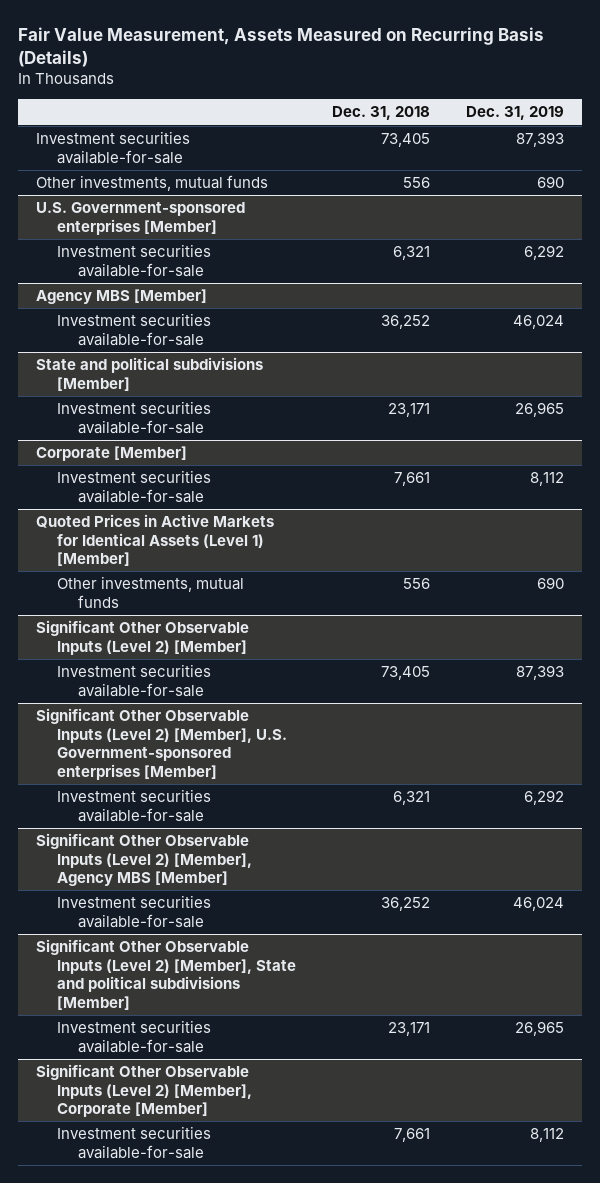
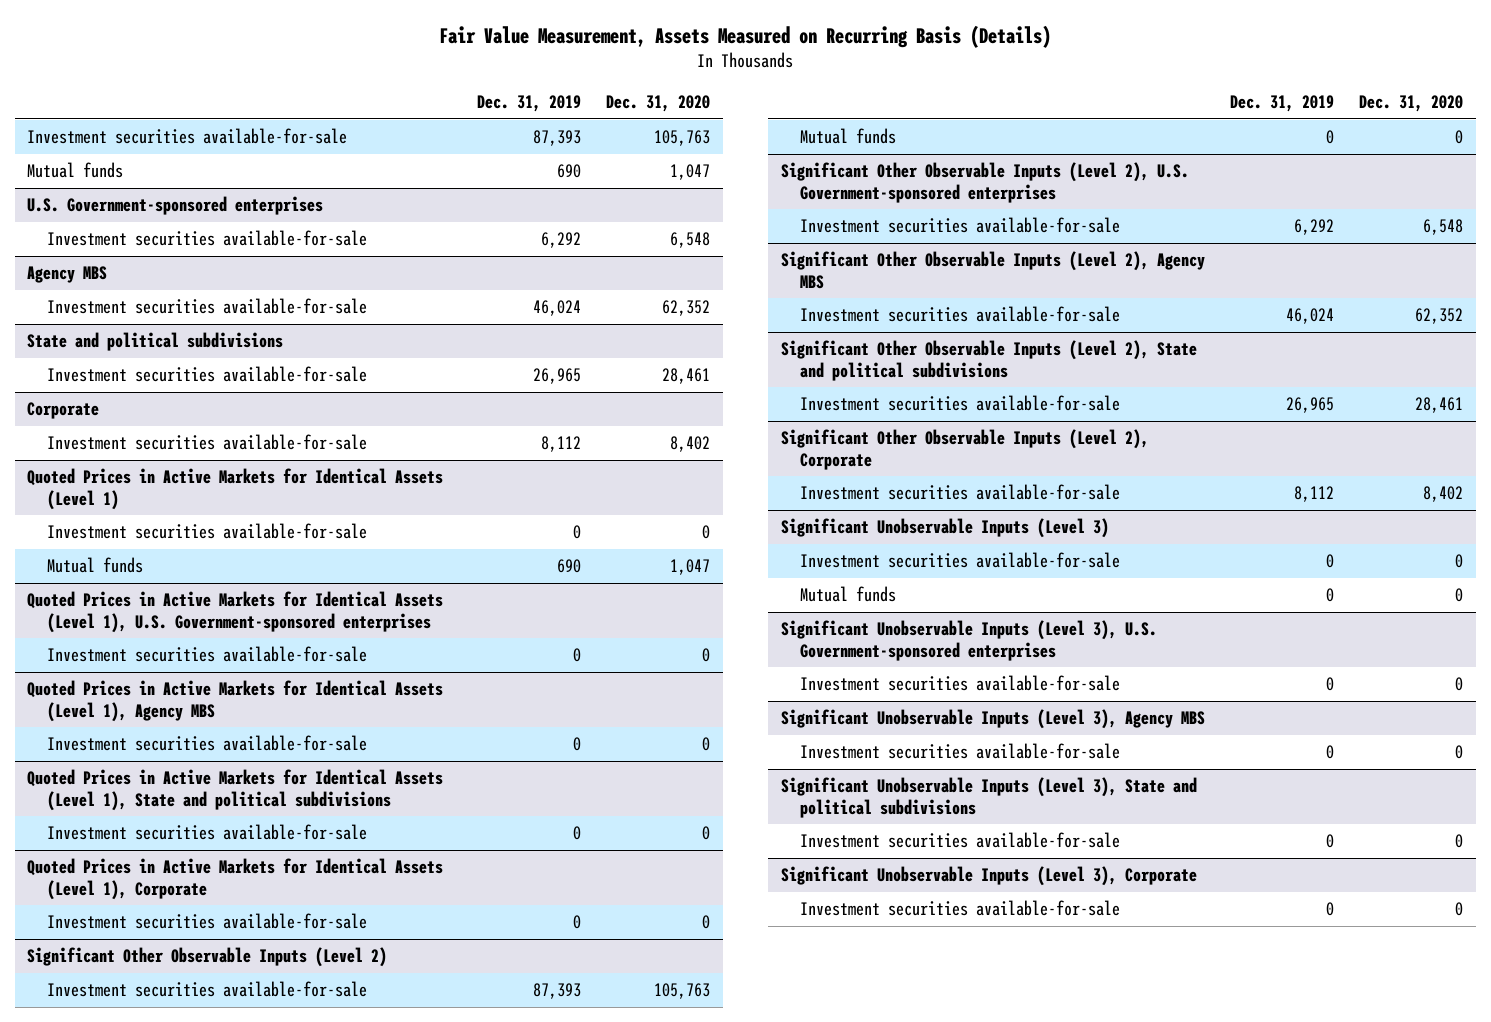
- | Dec. 31, 2018 | Dec. 31, 2019
+ | Dec. 31, 2019 | Dec. 31, 2020
- Other investments, mutual funds | 556 | 690
- U.S. Government-sponsored enterprises [Member]
+ Mutual funds | 690 | 1,047
+ U.S. Government-sponsored enterprises
- Agency MBS [Member]
+ Agency MBS
- State and political subdivisions [Member]
+ State and political subdivisions
- Corporate [Member]
+ Corporate
- Quoted Prices in Active Markets for Identical Assets (Level 1) [Member]
- Other investments, mutual funds | 556 | 690
- Significant Other Observable Inputs (Level 2) [Member]
+ Quoted Prices in Active Markets for Identical Assets (Level 1)
+ Investment securities available-for-sale | 0 | 0
+ Mutual funds | 690 | 1,047
+ Quoted Prices in Active Markets for Identical Assets (Level 1), U.S. Government-sponsored enterprises
+ Investment securities available-for-sale | 0 | 0
+ Quoted Prices in Active Markets for Identical Assets (Level 1), Agency MBS
+ Investment securities available-for-sale | 0 | 0
+ Quoted Prices in Active Markets for Identical Assets (Level 1), State and political subdivisions
+ Investment securities available-for-sale | 0 | 0
+ Quoted Prices in Active Markets for Identical Assets (Level 1), Corporate
+ Investment securities available-for-sale | 0 | 0
+ Significant Other Observable Inputs (Level 2)
- Significant Other Observable Inputs (Level 2) [Member], U.S. Government-sponsored enterprises [Member]
+ Mutual funds | 0 | 0
+ Significant Other Observable Inputs (Level 2), U.S. Government-sponsored enterprises
- Significant Other Observable Inputs (Level 2) [Member], Agency MBS [Member]
+ Significant Other Observable Inputs (Level 2), Agency MBS
- Significant Other Observable Inputs (Level 2) [Member], State and political subdivisions [Member]
+ Significant Other Observable Inputs (Level 2), State and political subdivisions
- Significant Other Observable Inputs (Level 2) [Member], Corporate [Member]
+ Significant Other Observable Inputs (Level 2), Corporate
+ Significant Unobservable Inputs (Level 3)
+ Investment securities available-for-sale | 0 | 0
+ Mutual funds | 0 | 0
+ Significant Unobservable Inputs (Level 3), U.S. Government-sponsored enterprises
+ Investment securities available-for-sale | 0 | 0
+ Significant Unobservable Inputs (Level 3), Agency MBS
+ Investment securities available-for-sale | 0 | 0
+ Significant Unobservable Inputs (Level 3), State and political subdivisions
+ Investment securities available-for-sale | 0 | 0
+ Significant Unobservable Inputs (Level 3), Corporate
+ Investment securities available-for-sale | 0 | 0

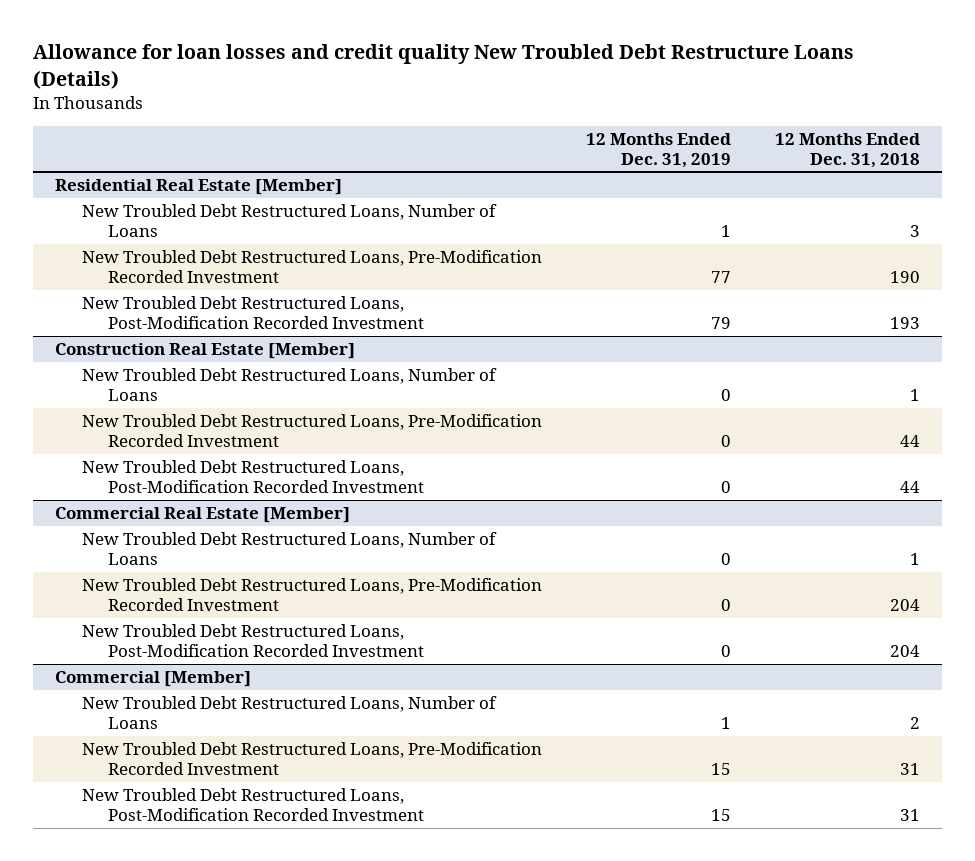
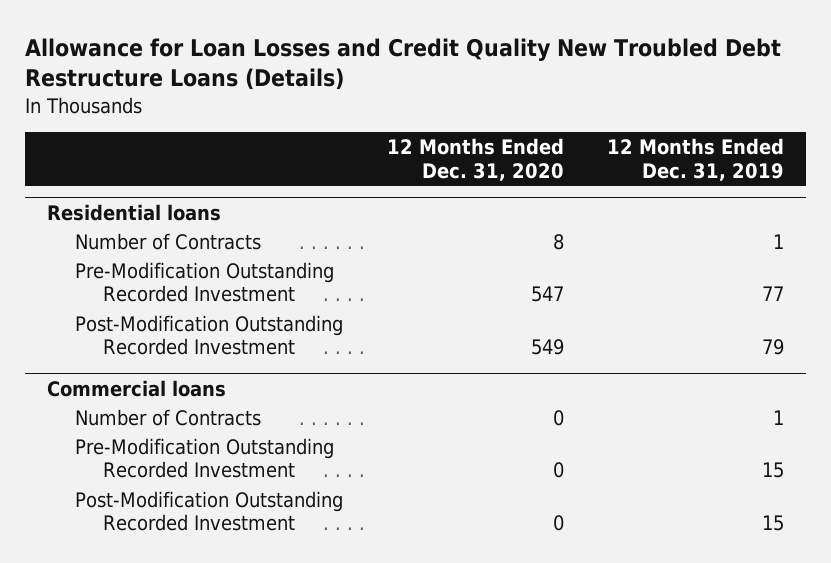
- Allowance for loan losses and credit quality New Troubled Debt Restructure Loans (Details)
+ Allowance for Loan Losses and Credit Quality New Troubled Debt Restructure Loans (Details)
- | 12 Months Ended Dec. 31, 2019 | 12 Months Ended Dec. 31, 2018
+ | 12 Months Ended Dec. 31, 2020 | 12 Months Ended Dec. 31, 2019
- Residential Real Estate [Member]
- New Troubled Debt Restructured Loans, Number of Loans | 1 | 3
- New Troubled Debt Restructured Loans, Pre-Modification Recorded Investment | 77 | 190
- New Troubled Debt Restructured Loans, Post-Modification Recorded Investment | 79 | 193
- Construction Real Estate [Member]
- New Troubled Debt Restructured Loans, Number of Loans | 0 | 1
- New Troubled Debt Restructured Loans, Pre-Modification Recorded Investment | 0 | 44
- New Troubled Debt Restructured Loans, Post-Modification Recorded Investment | 0 | 44
- Commercial Real Estate [Member]
- New Troubled Debt Restructured Loans, Number of Loans | 0 | 1
- New Troubled Debt Restructured Loans, Pre-Modification Recorded Investment | 0 | 204
- New Troubled Debt Restructured Loans, Post-Modification Recorded Investment | 0 | 204
- Commercial [Member]
- New Troubled Debt Restructured Loans, Number of Loans | 1 | 2
- New Troubled Debt Restructured Loans, Pre-Modification Recorded Investment | 15 | 31
- New Troubled Debt Restructured Loans, Post-Modification Recorded Investment | 15 | 31
+ Residential loans
+ Number of Contracts | 8 | 1
+ Pre-Modification Outstanding Recorded Investment | 547 | 77
+ Post-Modification Outstanding Recorded Investment | 549 | 79
+ Commercial loans
+ Number of Contracts | 0 | 1
+ Pre-Modification Outstanding Recorded Investment | 0 | 15
+ Post-Modification Outstanding Recorded Investment | 0 | 15

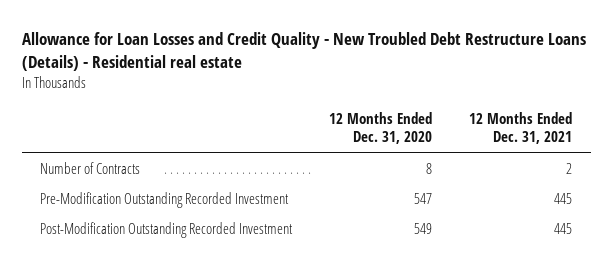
- Allowance for Loan Losses and Credit Quality New Troubled Debt Restructure Loans (Details)
+ Allowance for Loan Losses and Credit Quality - New Troubled Debt Restructure Loans (Details) - Residential real estate
- | 12 Months Ended Dec. 31, 2020 | 12 Months Ended Dec. 31, 2019
+ | 12 Months Ended Dec. 31, 2020 | 12 Months Ended Dec. 31, 2021
- Residential loans
- Commercial loans
- Number of Contracts | 0 | 1
- Pre-Modification Outstanding Recorded Investment | 0 | 15
- Post-Modification Outstanding Recorded Investment | 0 | 15

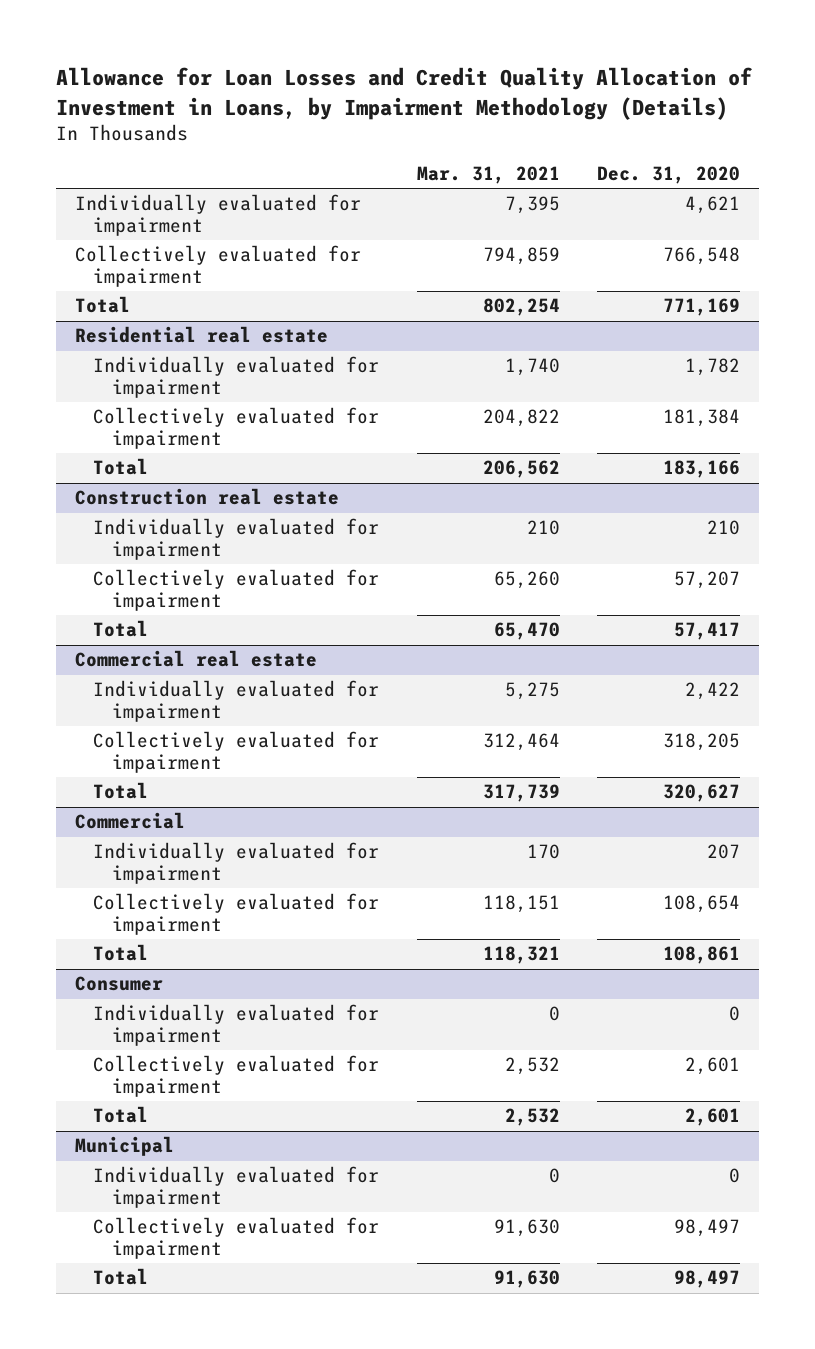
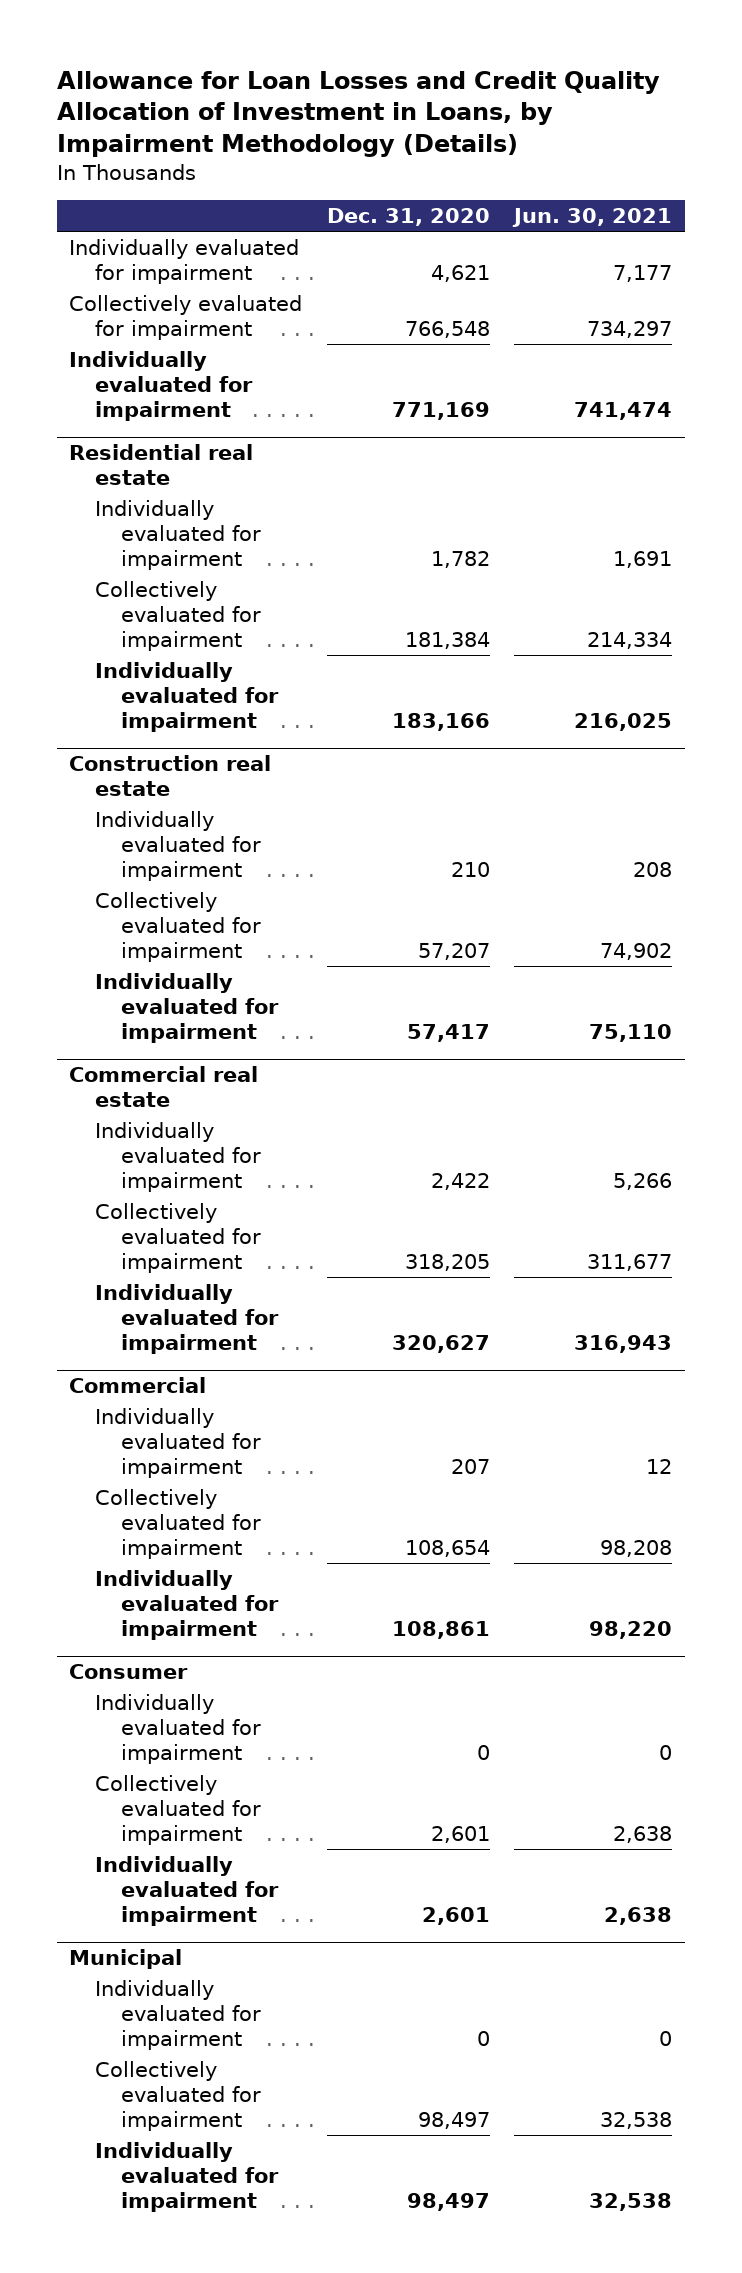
- | Mar. 31, 2021 | Dec. 31, 2020
+ | Dec. 31, 2020 | Jun. 30, 2021
- Total | 802,254 | 771,169
+ Individually evaluated for impairment | 771,169 | 741,474
@ Residential real estate
- Total | 206,562 | 183,166
+ Individually evaluated for impairment | 183,166 | 216,025
@ Construction real estate
- Total | 65,470 | 57,417
+ Individually evaluated for impairment | 57,417 | 75,110
@ Commercial real estate
- Total | 317,739 | 320,627
+ Individually evaluated for impairment | 320,627 | 316,943
@ Commercial
- Total | 118,321 | 108,861
+ Individually evaluated for impairment | 108,861 | 98,220
@ Consumer
- Total | 2,532 | 2,601
+ Individually evaluated for impairment | 2,601 | 2,638
@ Municipal
- Total | 91,630 | 98,497
+ Individually evaluated for impairment | 98,497 | 32,538

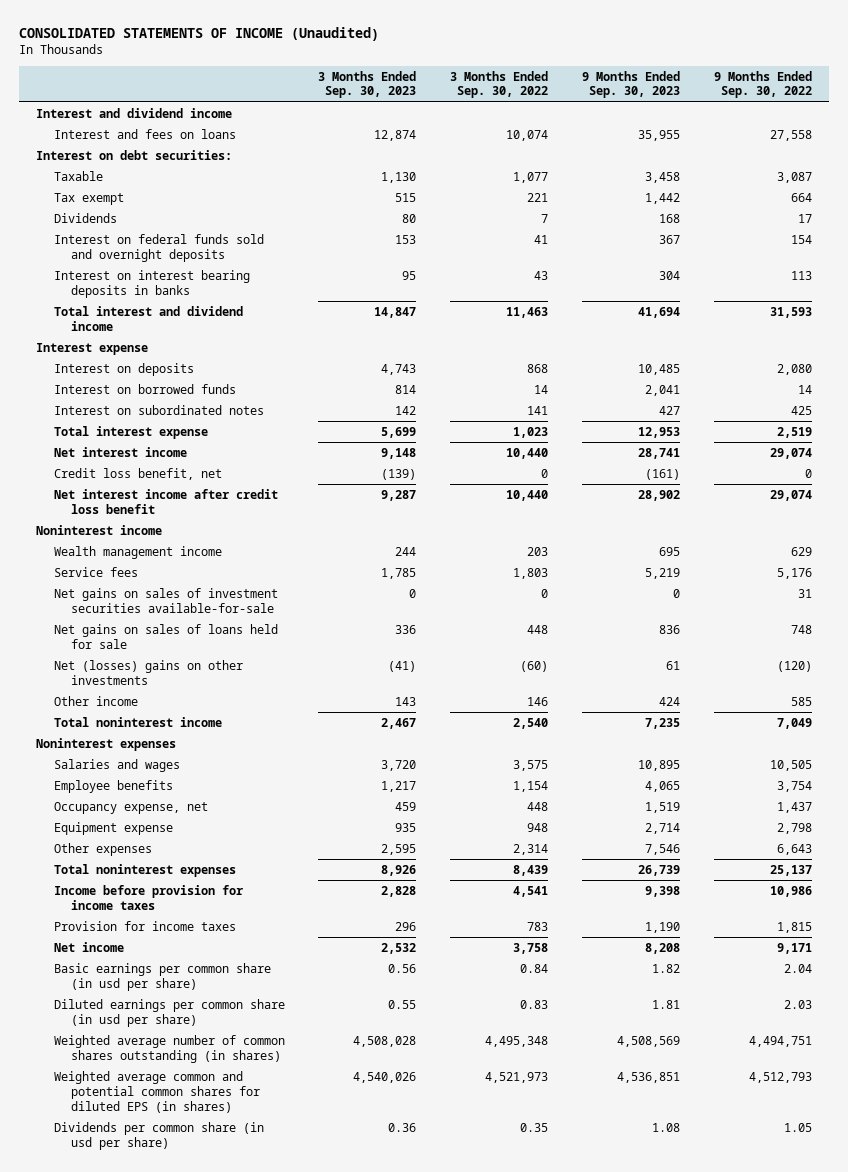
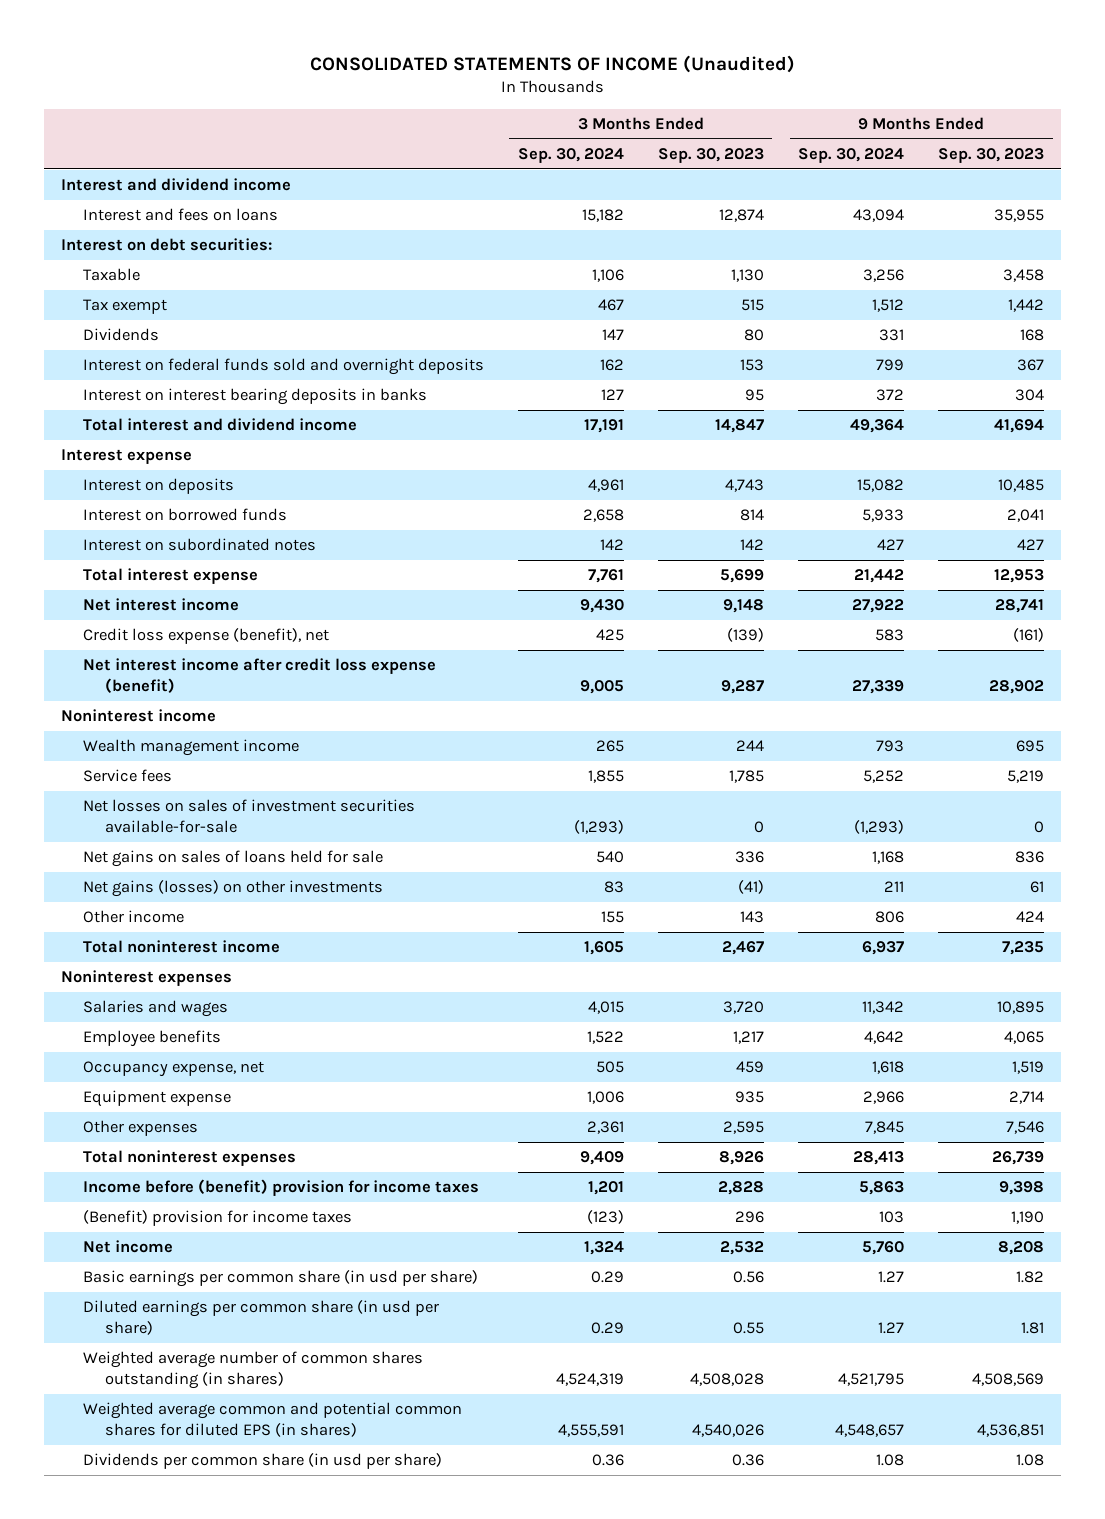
- | 3 Months Ended Sep. 30, 2023 | 3 Months Ended Sep. 30, 2022 | 9 Months Ended Sep. 30, 2023 | 9 Months Ended Sep. 30, 2022
+ | 3 Months Ended Sep. 30, 2024 | 3 Months Ended Sep. 30, 2023 | 9 Months Ended Sep. 30, 2024 | 9 Months Ended Sep. 30, 2023
- Credit loss benefit, net | (139) | 0 | (161) | 0
- Net interest income after credit loss benefit | 9,287 | 10,440 | 28,902 | 29,074
+ Credit loss expense (benefit), net | 425 | (139) | 583 | (161)
+ Net interest income after credit loss expense (benefit) | 9,005 | 9,287 | 27,339 | 28,902
- Net gains on sales of investment securities available-for-sale | 0 | 0 | 0 | 31
+ Net losses on sales of investment securities available-for-sale | (1,293) | 0 | (1,293) | 0
- Net (losses) gains on other investments | (41) | (60) | 61 | (120)
+ Net gains (losses) on other investments | 83 | (41) | 211 | 61
- Income before provision for income taxes | 2,828 | 4,541 | 9,398 | 10,986
- Provision for income taxes | 296 | 783 | 1,190 | 1,815
+ Income before (benefit) provision for income taxes | 1,201 | 2,828 | 5,863 | 9,398
+ (Benefit) provision for income taxes | (123) | 296 | 103 | 1,190

